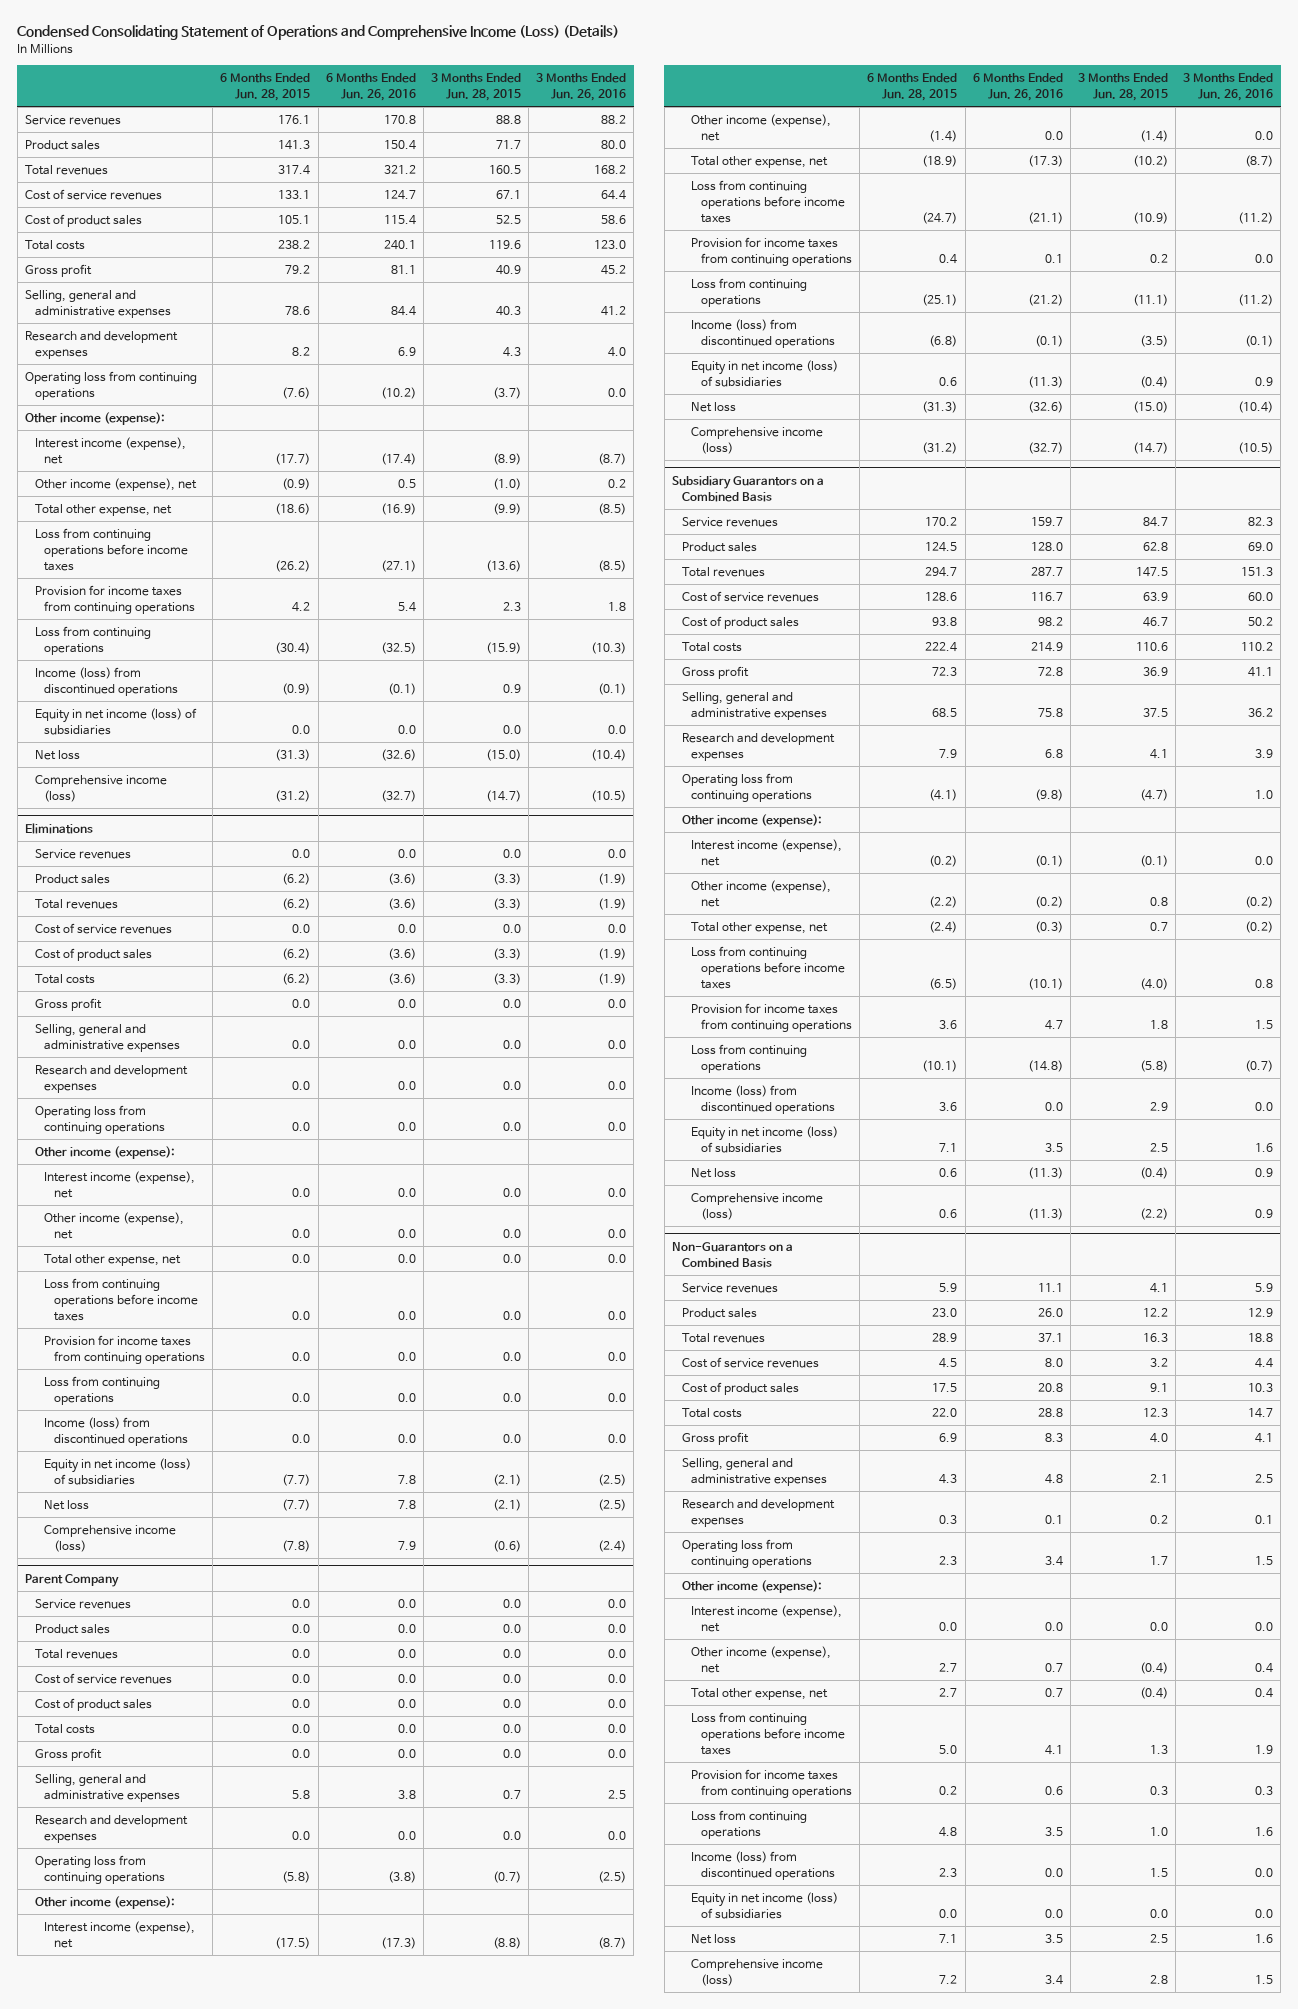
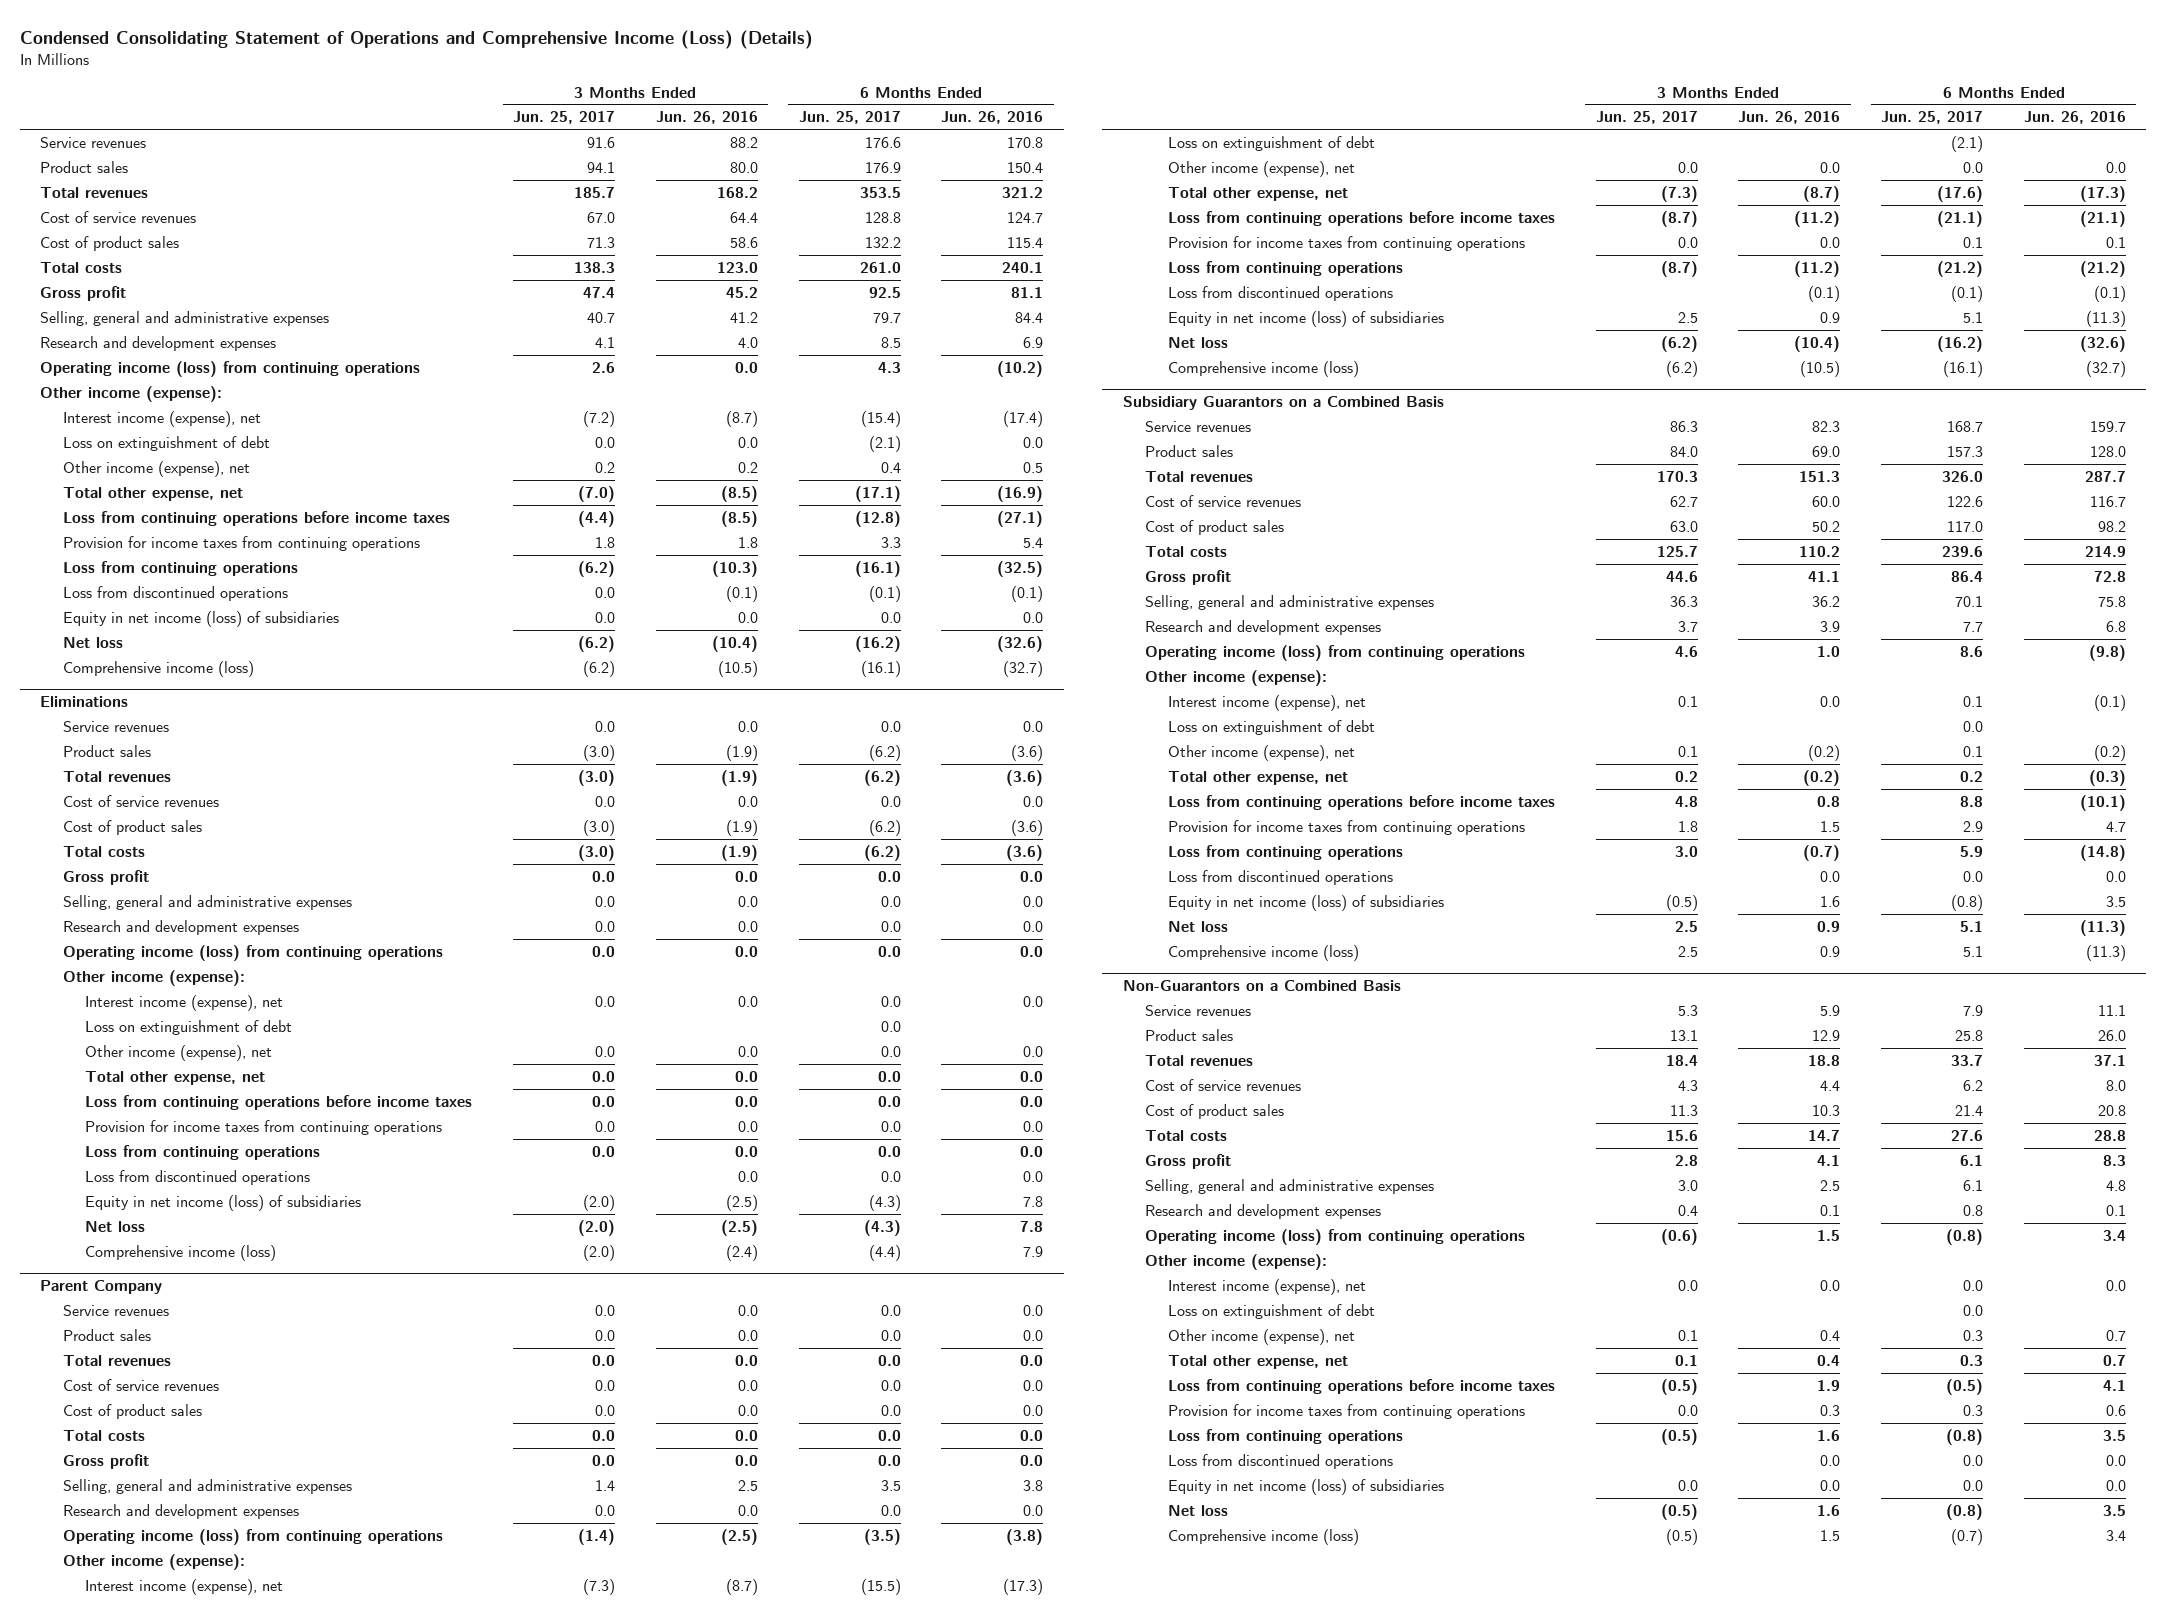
- | 6 Months Ended Jun. 28, 2015 | 6 Months Ended Jun. 26, 2016 | 3 Months Ended Jun. 28, 2015 | 3 Months Ended Jun. 26, 2016
+ | 3 Months Ended Jun. 25, 2017 | 3 Months Ended Jun. 26, 2016 | 6 Months Ended Jun. 25, 2017 | 6 Months Ended Jun. 26, 2016
- Operating loss from continuing operations | (7.6) | (10.2) | (3.7) | 0.0
+ Operating income (loss) from continuing operations | 2.6 | 0.0 | 4.3 | (10.2)
+ Loss on extinguishment of debt | 0.0 | 0.0 | (2.1) | 0.0
- Income (loss) from discontinued operations | (0.9) | (0.1) | 0.9 | (0.1)
+ Loss from discontinued operations | 0.0 | (0.1) | (0.1) | (0.1)
@ Eliminations
- Operating loss from continuing operations | 0.0 | 0.0 | 0.0 | 0.0
+ Operating income (loss) from continuing operations | 0.0 | 0.0 | 0.0 | 0.0
+ Loss on extinguishment of debt | | | 0.0 |
- Income (loss) from discontinued operations | 0.0 | 0.0 | 0.0 | 0.0
+ Loss from discontinued operations | | 0.0 | 0.0 | 0.0
@ Parent Company
- Operating loss from continuing operations | (5.8) | (3.8) | (0.7) | (2.5)
+ Operating income (loss) from continuing operations | (1.4) | (2.5) | (3.5) | (3.8)
+ Loss on extinguishment of debt | | | (2.1) |
- Income (loss) from discontinued operations | (6.8) | (0.1) | (3.5) | (0.1)
+ Loss from discontinued operations | | (0.1) | (0.1) | (0.1)
@ Subsidiary Guarantors on a Combined Basis
- Operating loss from continuing operations | (4.1) | (9.8) | (4.7) | 1.0
+ Operating income (loss) from continuing operations | 4.6 | 1.0 | 8.6 | (9.8)
+ Loss on extinguishment of debt | | | 0.0 |
- Income (loss) from discontinued operations | 3.6 | 0.0 | 2.9 | 0.0
+ Loss from discontinued operations | | 0.0 | 0.0 | 0.0
@ Non-Guarantors on a Combined Basis
- Operating loss from continuing operations | 2.3 | 3.4 | 1.7 | 1.5
+ Operating income (loss) from continuing operations | (0.6) | 1.5 | (0.8) | 3.4
+ Loss on extinguishment of debt | | | 0.0 |
- Income (loss) from discontinued operations | 2.3 | 0.0 | 1.5 | 0.0
+ Loss from discontinued operations | | 0.0 | 0.0 | 0.0

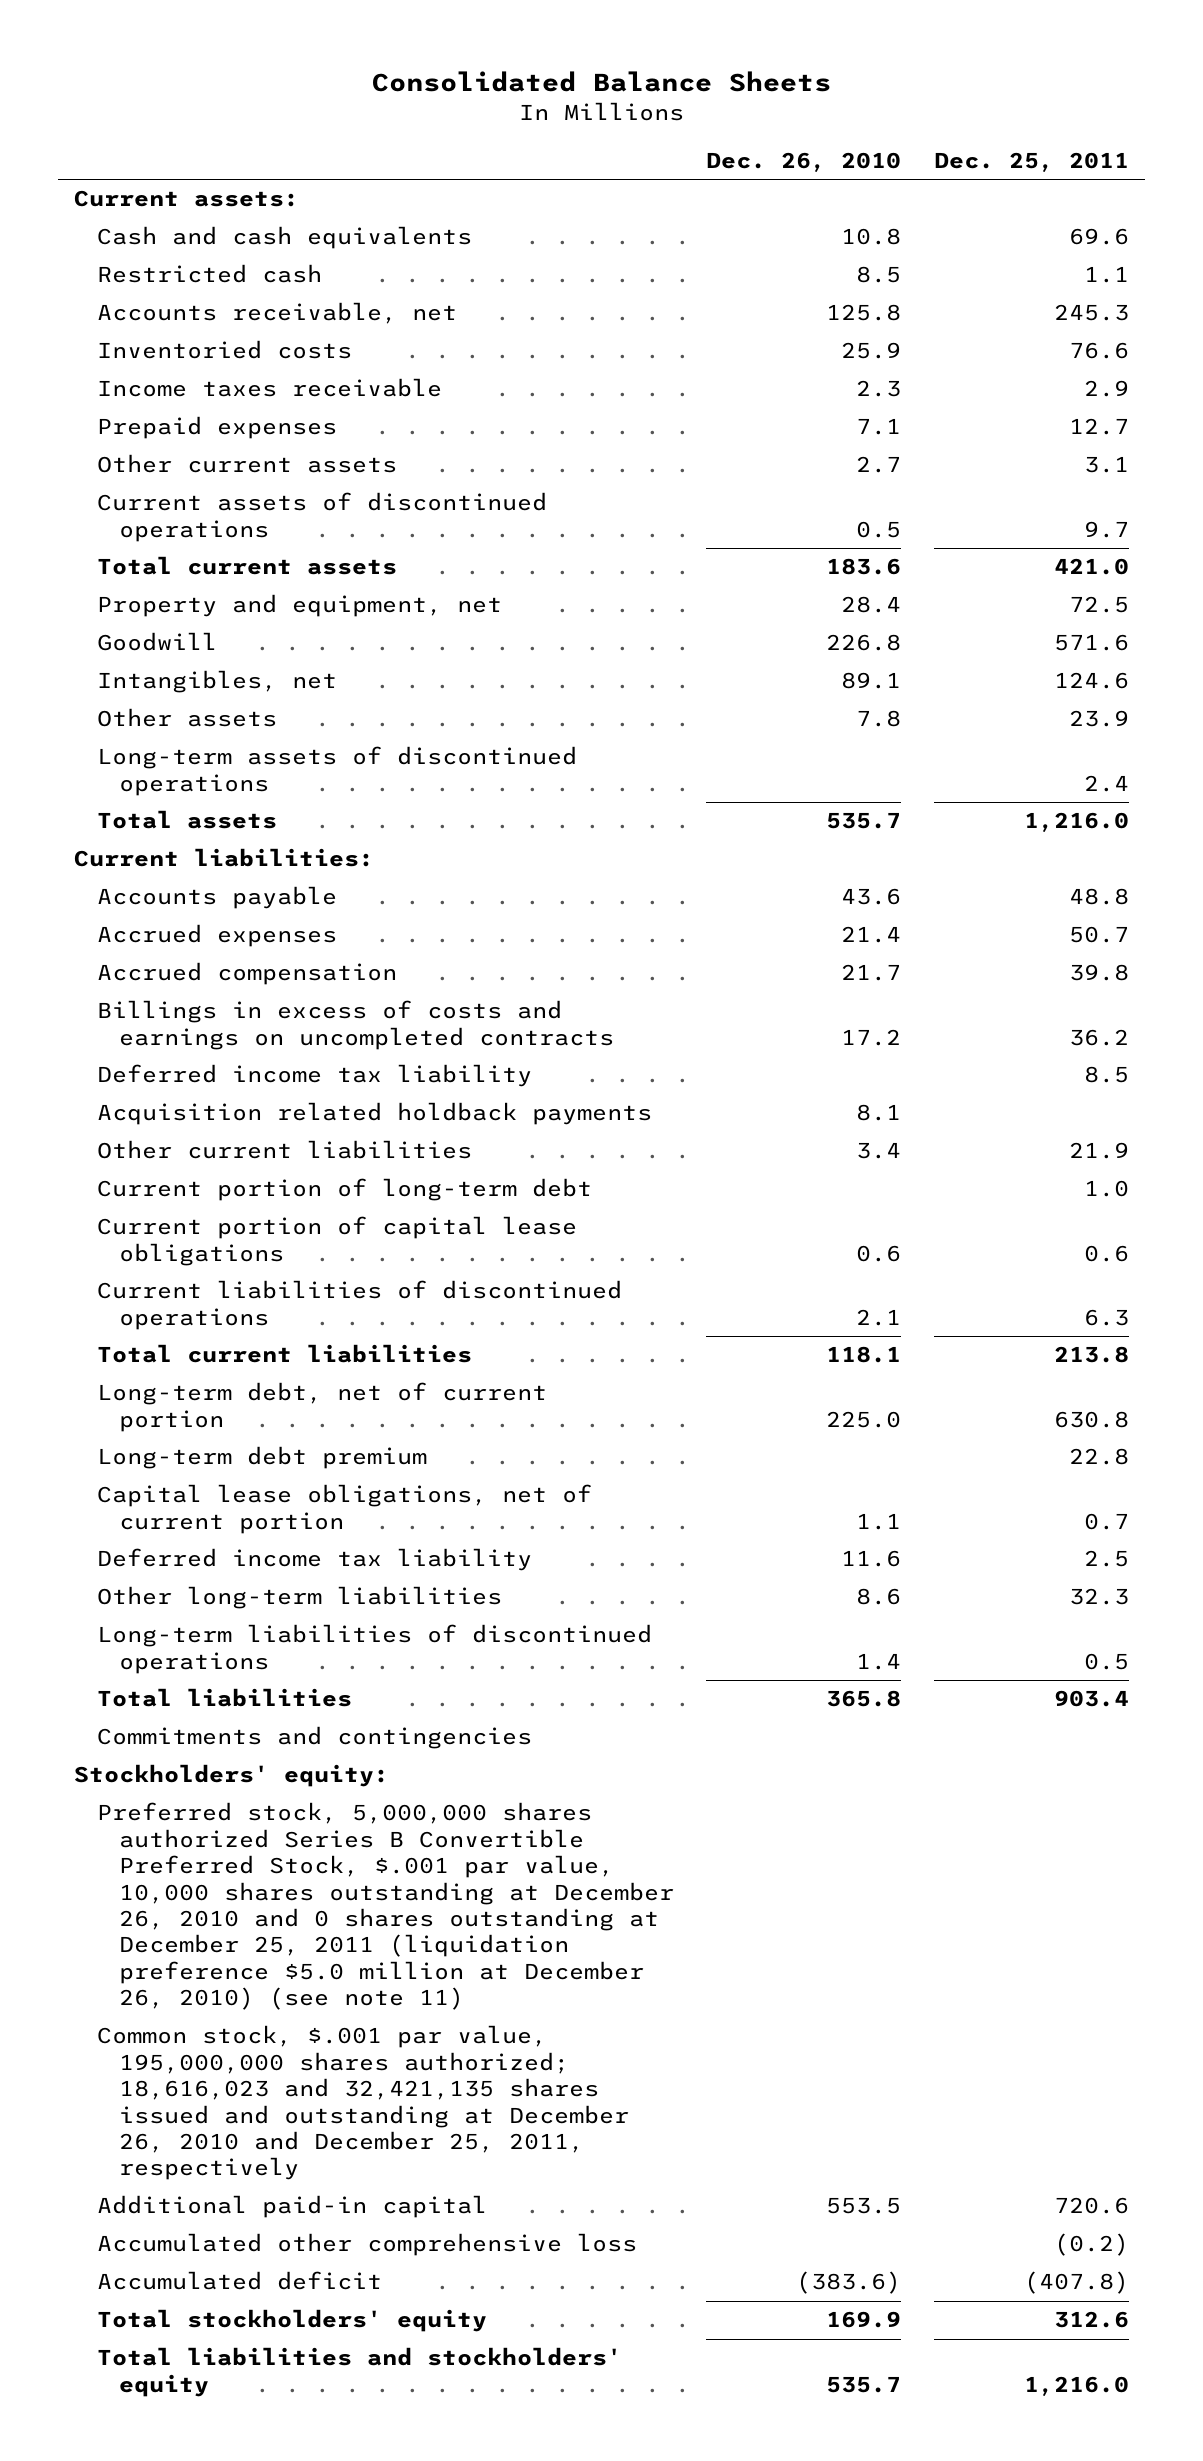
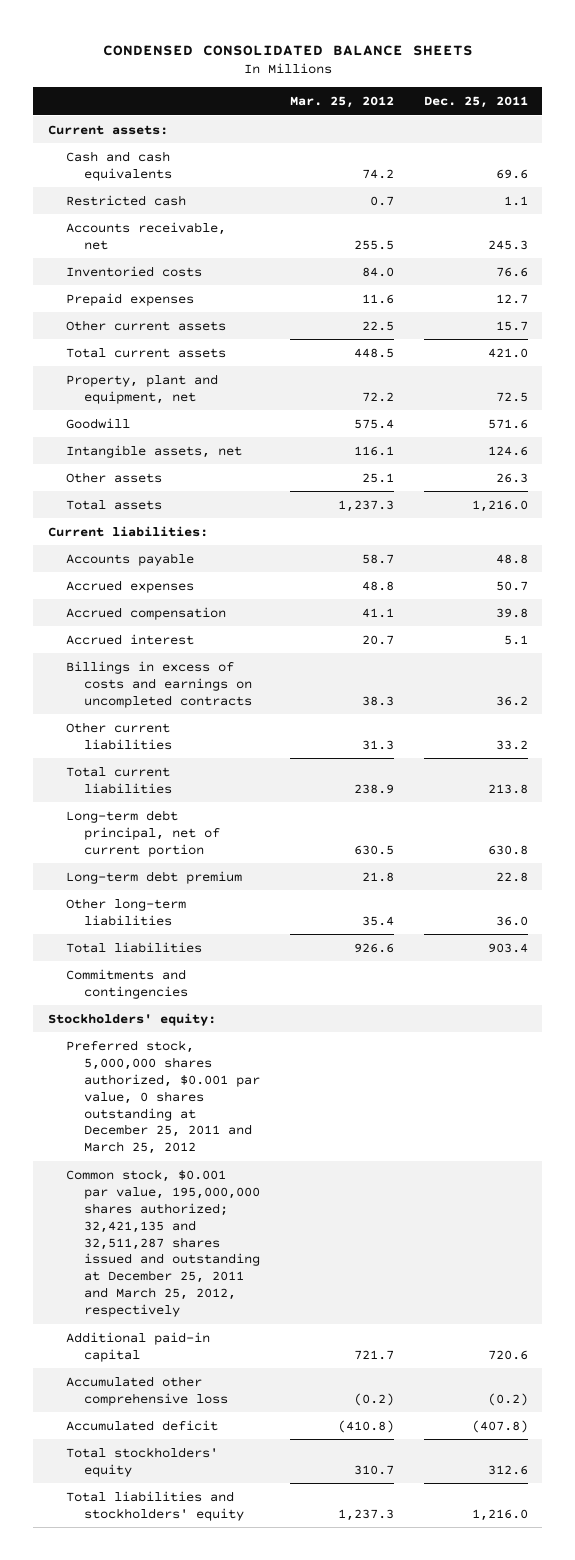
- Consolidated Balance Sheets
+ CONDENSED CONSOLIDATED BALANCE SHEETS
- | Dec. 26, 2010 | Dec. 25, 2011
+ | Mar. 25, 2012 | Dec. 25, 2011
- Income taxes receivable | 2.3 | 2.9
- Other current assets | 2.7 | 3.1
- Current assets of discontinued operations | 0.5 | 9.7
+ Other current assets | 22.5 | 15.7
- Property and equipment, net | 28.4 | 72.5
+ Property, plant and equipment, net | 72.2 | 72.5
- Intangibles, net | 89.1 | 124.6
- Other assets | 7.8 | 23.9
- Long-term assets of discontinued operations | | 2.4
+ Intangible assets, net | 116.1 | 124.6
+ Other assets | 25.1 | 26.3
+ Accrued interest | 20.7 | 5.1
- Deferred income tax liability | | 8.5
- Acquisition related holdback payments | 8.1 |
- Other current liabilities | 3.4 | 21.9
- Current portion of long-term debt | | 1.0
- Current portion of capital lease obligations | 0.6 | 0.6
- Current liabilities of discontinued operations | 2.1 | 6.3
+ Other current liabilities | 31.3 | 33.2
- Long-term debt, net of current portion | 225.0 | 630.8
+ Long-term debt principal, net of current portion | 630.5 | 630.8
- Capital lease obligations, net of current portion | 1.1 | 0.7
- Deferred income tax liability | 11.6 | 2.5
- Other long-term liabilities | 8.6 | 32.3
- Long-term liabilities of discontinued operations | 1.4 | 0.5
+ Other long-term liabilities | 35.4 | 36.0
- Preferred stock, 5,000,000 shares authorized Series B Convertible Preferred Stock, $.001 par value, 10,000 shares outstanding at December 26, 2010 and 0 shares outstanding at December 25, 2011 (liquidation preference $5.0 million at December 26, 2010) (see note 11)
- Common stock, $.001 par value, 195,000,000 shares authorized; 18,616,023 and 32,421,135 shares issued and outstanding at December 26, 2010 and December 25, 2011, respectively
+ Preferred stock, 5,000,000 shares authorized, $0.001 par value, 0 shares outstanding at December 25, 2011 and March 25, 2012
+ Common stock, $0.001 par value, 195,000,000 shares authorized; 32,421,135 and 32,511,287 shares issued and outstanding at December 25, 2011 and March 25, 2012, respectively

